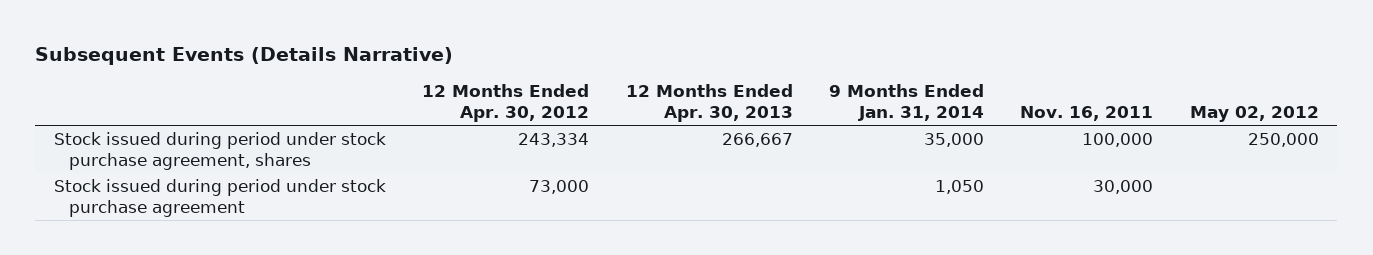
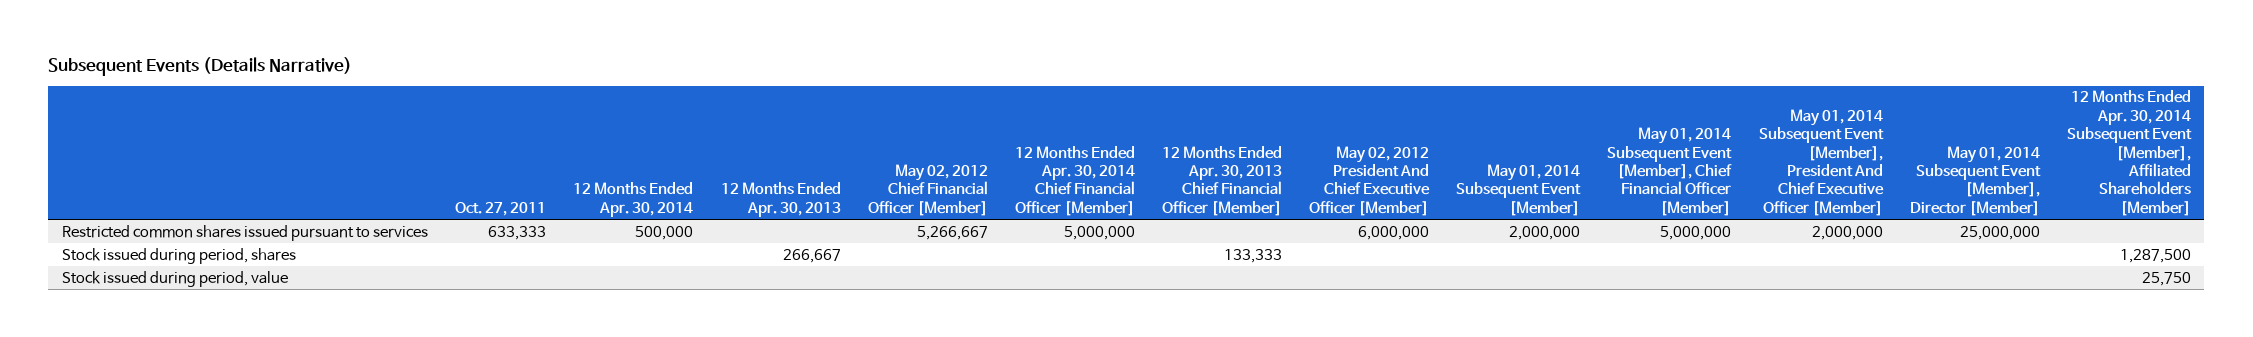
- | 12 Months Ended Apr. 30, 2012 | 12 Months Ended Apr. 30, 2013 | 9 Months Ended Jan. 31, 2014 | Nov. 16, 2011 | May 02, 2012
+ | Oct. 27, 2011 | 12 Months Ended Apr. 30, 2014 | 12 Months Ended Apr. 30, 2013 | May 02, 2012 Chief Financial Officer [Member] | 12 Months Ended Apr. 30, 2014 Chief Financial Officer [Member] | 12 Months Ended Apr. 30, 2013 Chief Financial Officer [Member] | May 02, 2012 President And Chief Executive Officer [Member] | May 01, 2014 Subsequent Event [Member] | May 01, 2014 Subsequent Event [Member], Chief Financial Officer [Member] | May 01, 2014 Subsequent Event [Member], President And Chief Executive Officer [Member] | May 01, 2014 Subsequent Event [Member], Director [Member] | 12 Months Ended Apr. 30, 2014 Subsequent Event [Member], Affiliated Shareholders [Member]
- Stock issued during period under stock purchase agreement, shares | 243,334 | 266,667 | 35,000 | 100,000 | 250,000
- Stock issued during period under stock purchase agreement | 73,000 | | 1,050 | 30,000 |
+ Restricted common shares issued pursuant to services | 633,333 | 500,000 | | 5,266,667 | 5,000,000 | | 6,000,000 | 2,000,000 | 5,000,000 | 2,000,000 | 25,000,000 |
+ Stock issued during period, shares | | | 266,667 | | | 133,333 | | | | | | 1,287,500
+ Stock issued during period, value | | | | | | | | | | | | 25,750

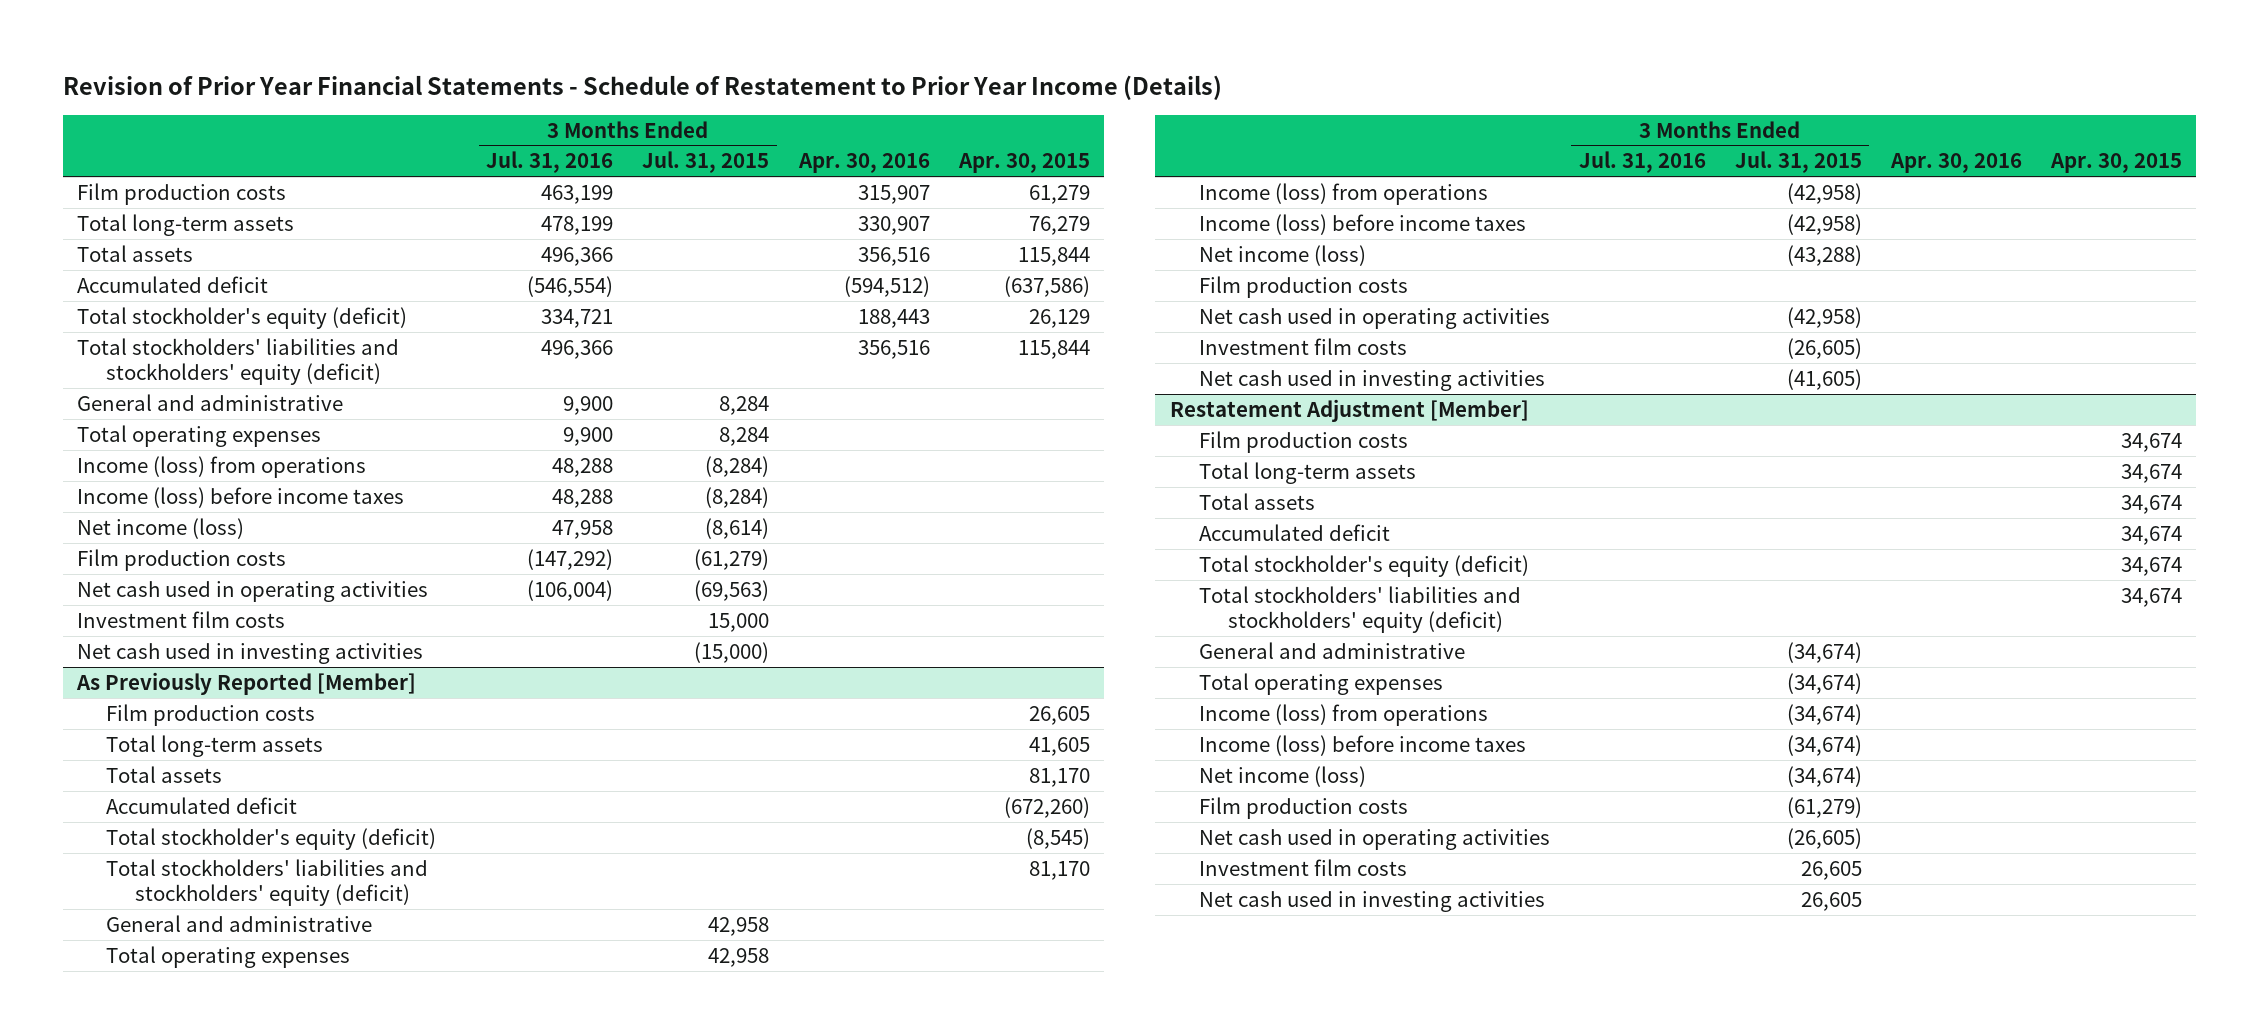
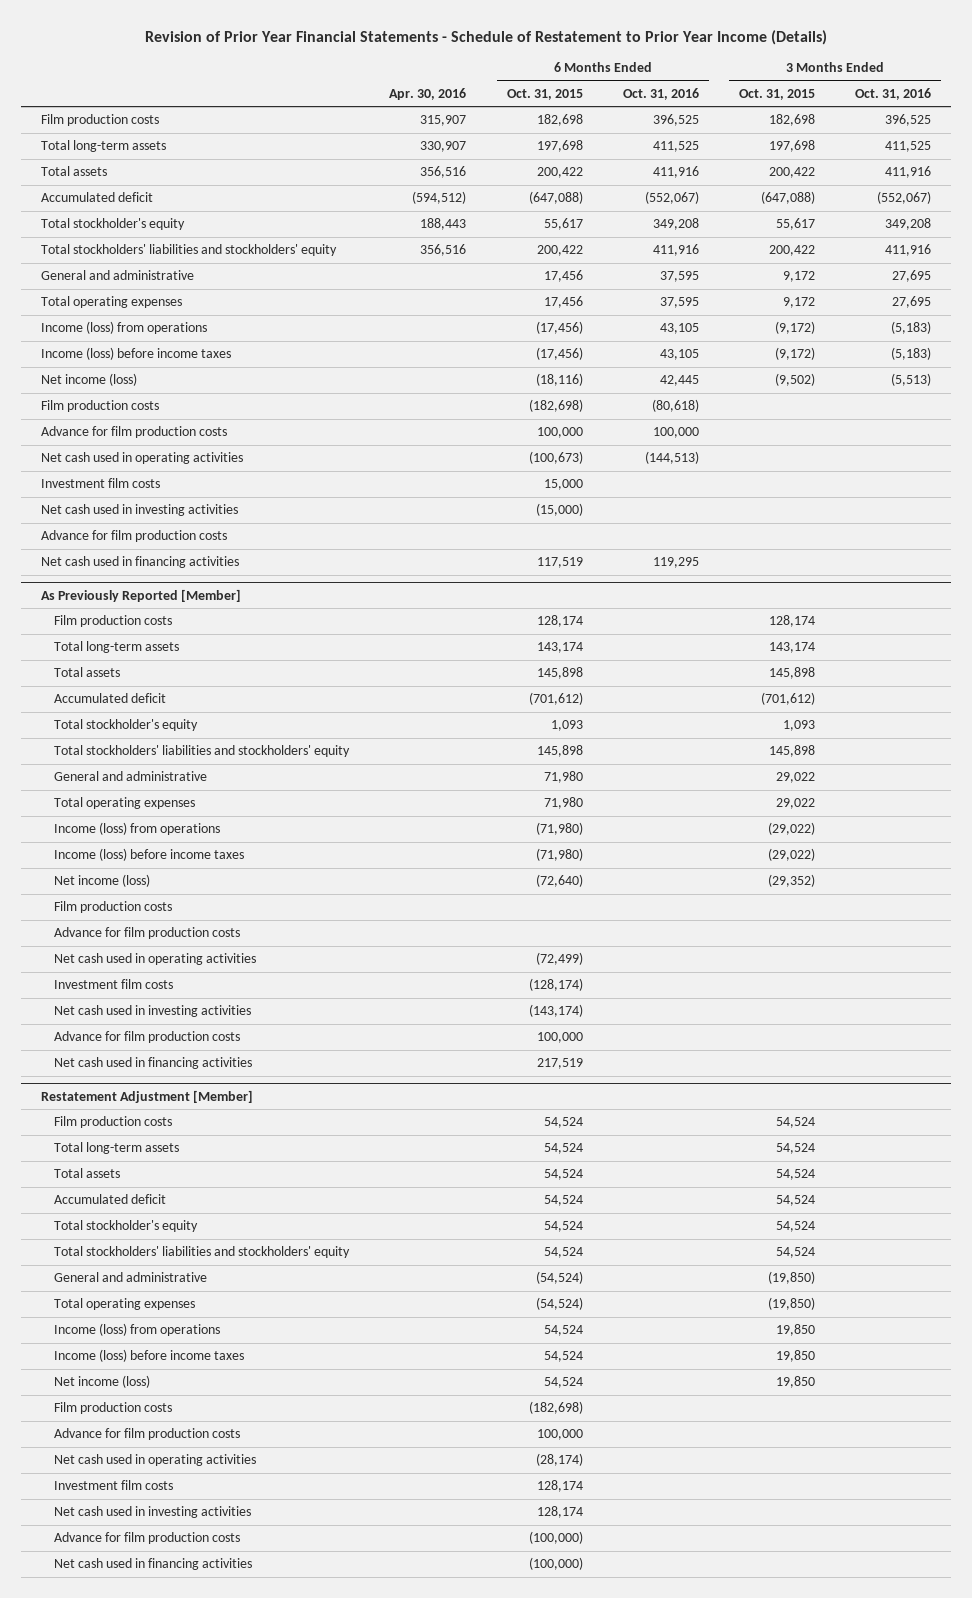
- | 3 Months Ended Jul. 31, 2016 | 3 Months Ended Jul. 31, 2015 | Apr. 30, 2016 | Apr. 30, 2015
+ | Apr. 30, 2016 | 6 Months Ended Oct. 31, 2015 | 6 Months Ended Oct. 31, 2016 | 3 Months Ended Oct. 31, 2015 | 3 Months Ended Oct. 31, 2016
- Total stockholder's equity (deficit) | 334,721 | | 188,443 | 26,129
- Total stockholders' liabilities and stockholders' equity (deficit) | 496,366 | | 356,516 | 115,844
+ Total stockholder's equity | 188,443 | 55,617 | 349,208 | 55,617 | 349,208
+ Total stockholders' liabilities and stockholders' equity | 356,516 | 200,422 | 411,916 | 200,422 | 411,916
+ Advance for film production costs | | 100,000 | 100,000 | |
+ Advance for film production costs
+ Net cash used in financing activities | | 117,519 | 119,295 | |
@ As Previously Reported [Member]
- Total stockholder's equity (deficit) | | | | (8,545)
- Total stockholders' liabilities and stockholders' equity (deficit) | | | | 81,170
+ Total stockholder's equity | | 1,093 | | 1,093 |
+ Total stockholders' liabilities and stockholders' equity | | 145,898 | | 145,898 |
+ Advance for film production costs
+ Advance for film production costs | | 100,000 | | |
+ Net cash used in financing activities | | 217,519 | | |
@ Restatement Adjustment [Member]
- Total stockholder's equity (deficit) | | | | 34,674
- Total stockholders' liabilities and stockholders' equity (deficit) | | | | 34,674
+ Total stockholder's equity | | 54,524 | | 54,524 |
+ Total stockholders' liabilities and stockholders' equity | | 54,524 | | 54,524 |
+ Advance for film production costs | | 100,000 | | |
+ Advance for film production costs | | (100,000) | | |
+ Net cash used in financing activities | | (100,000) | | |

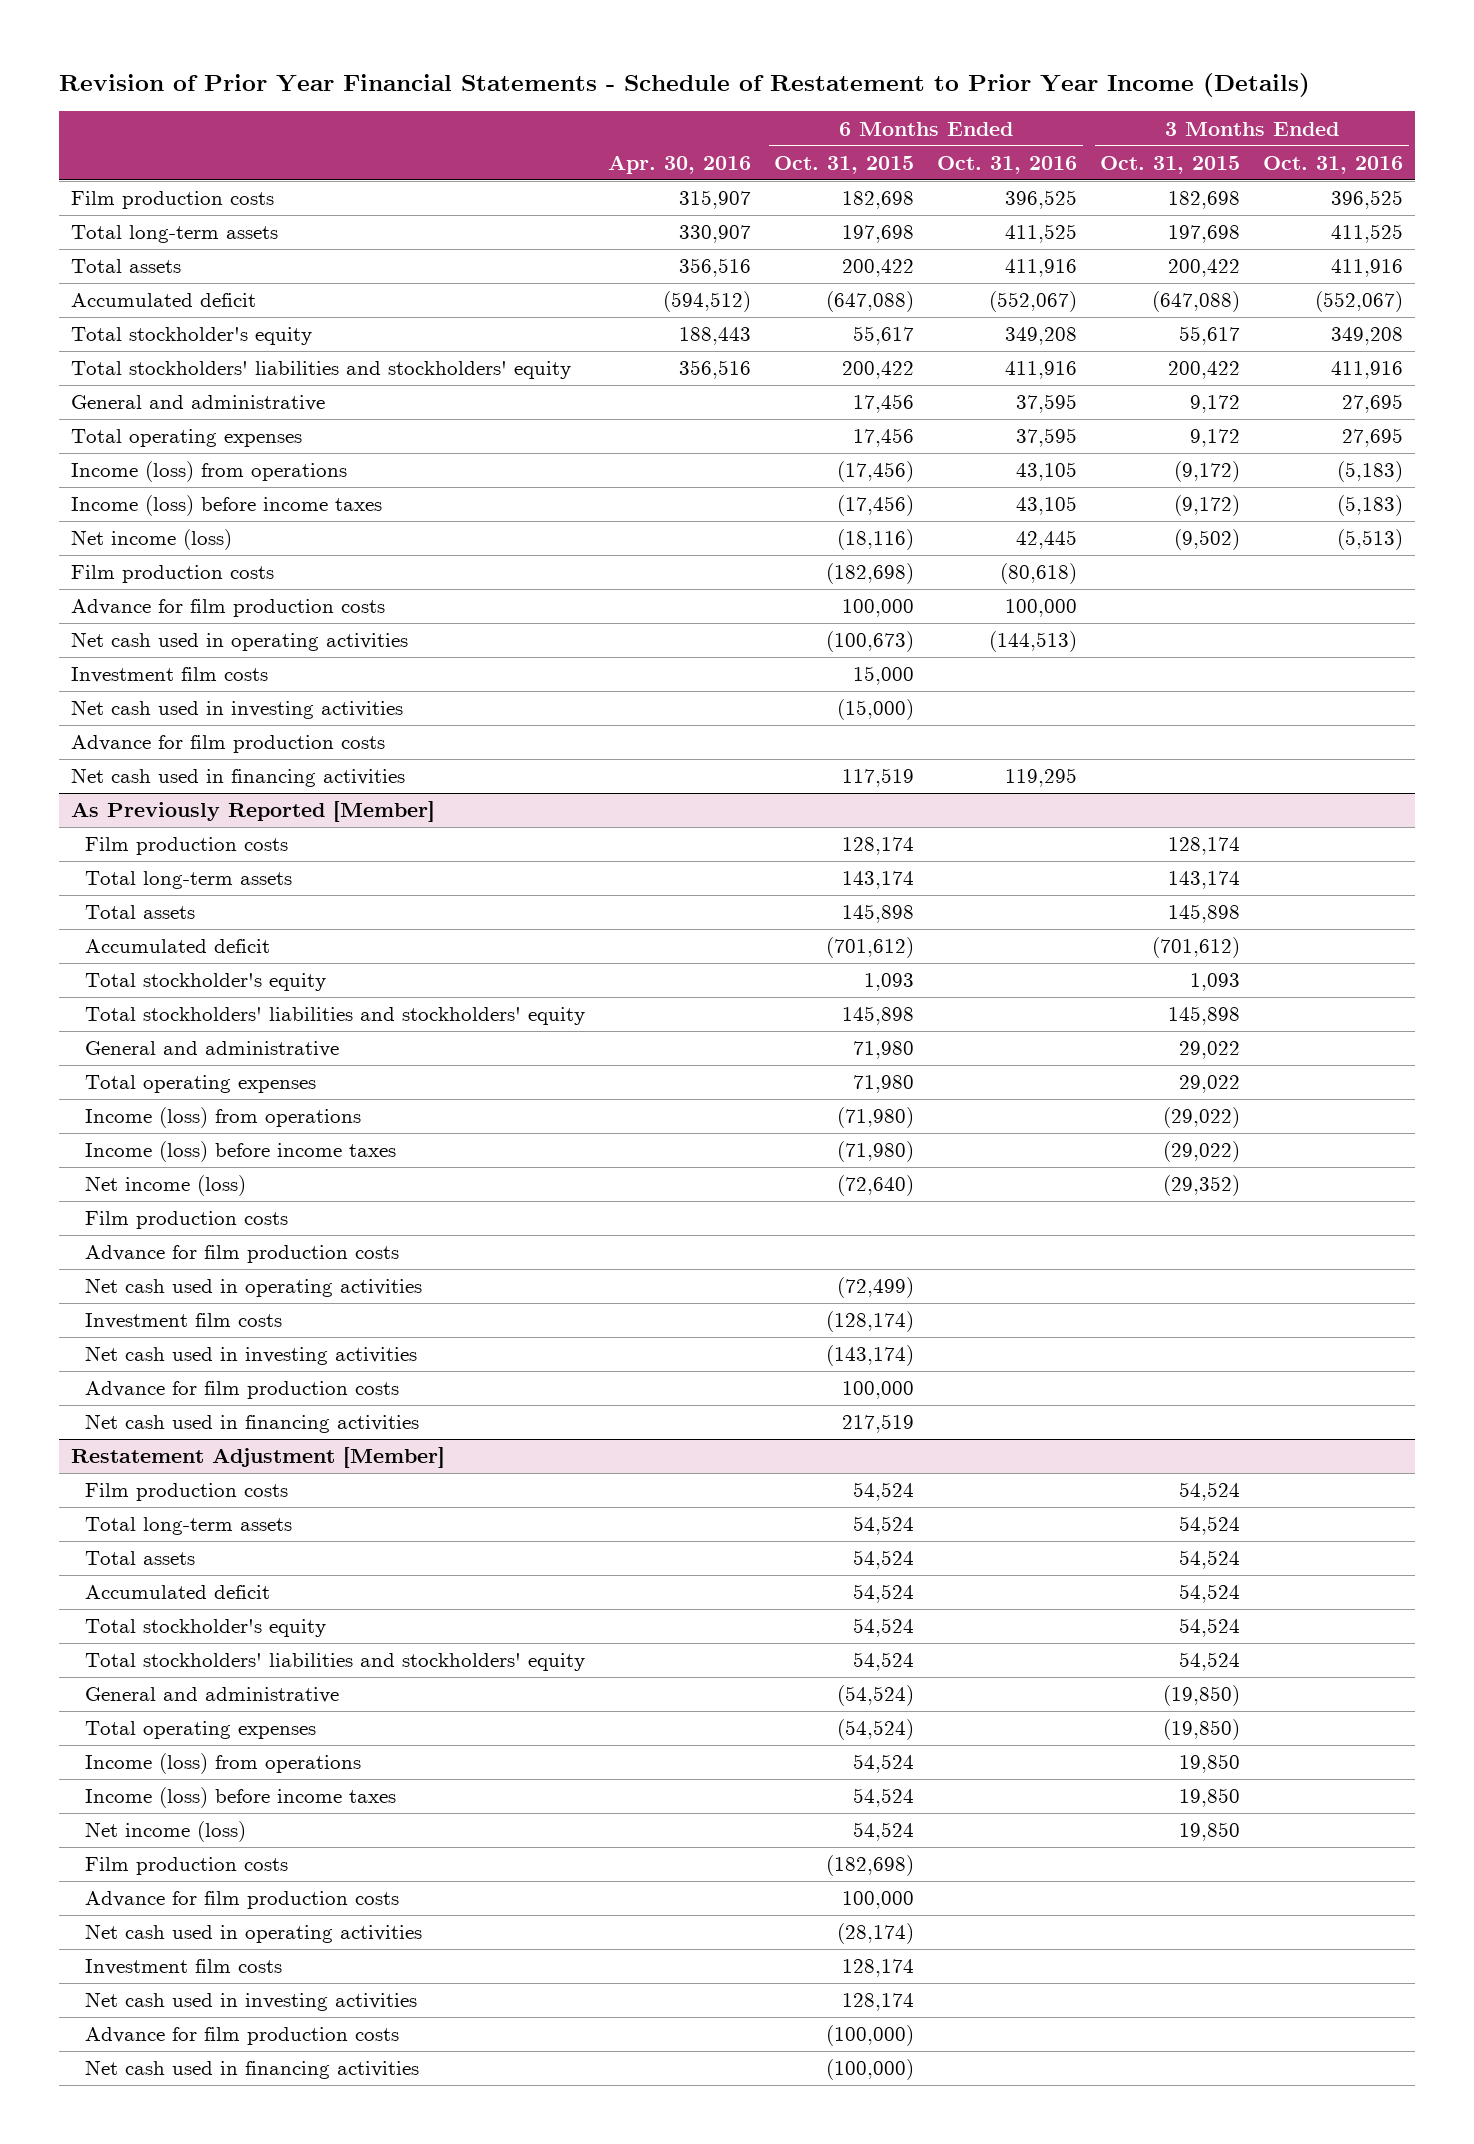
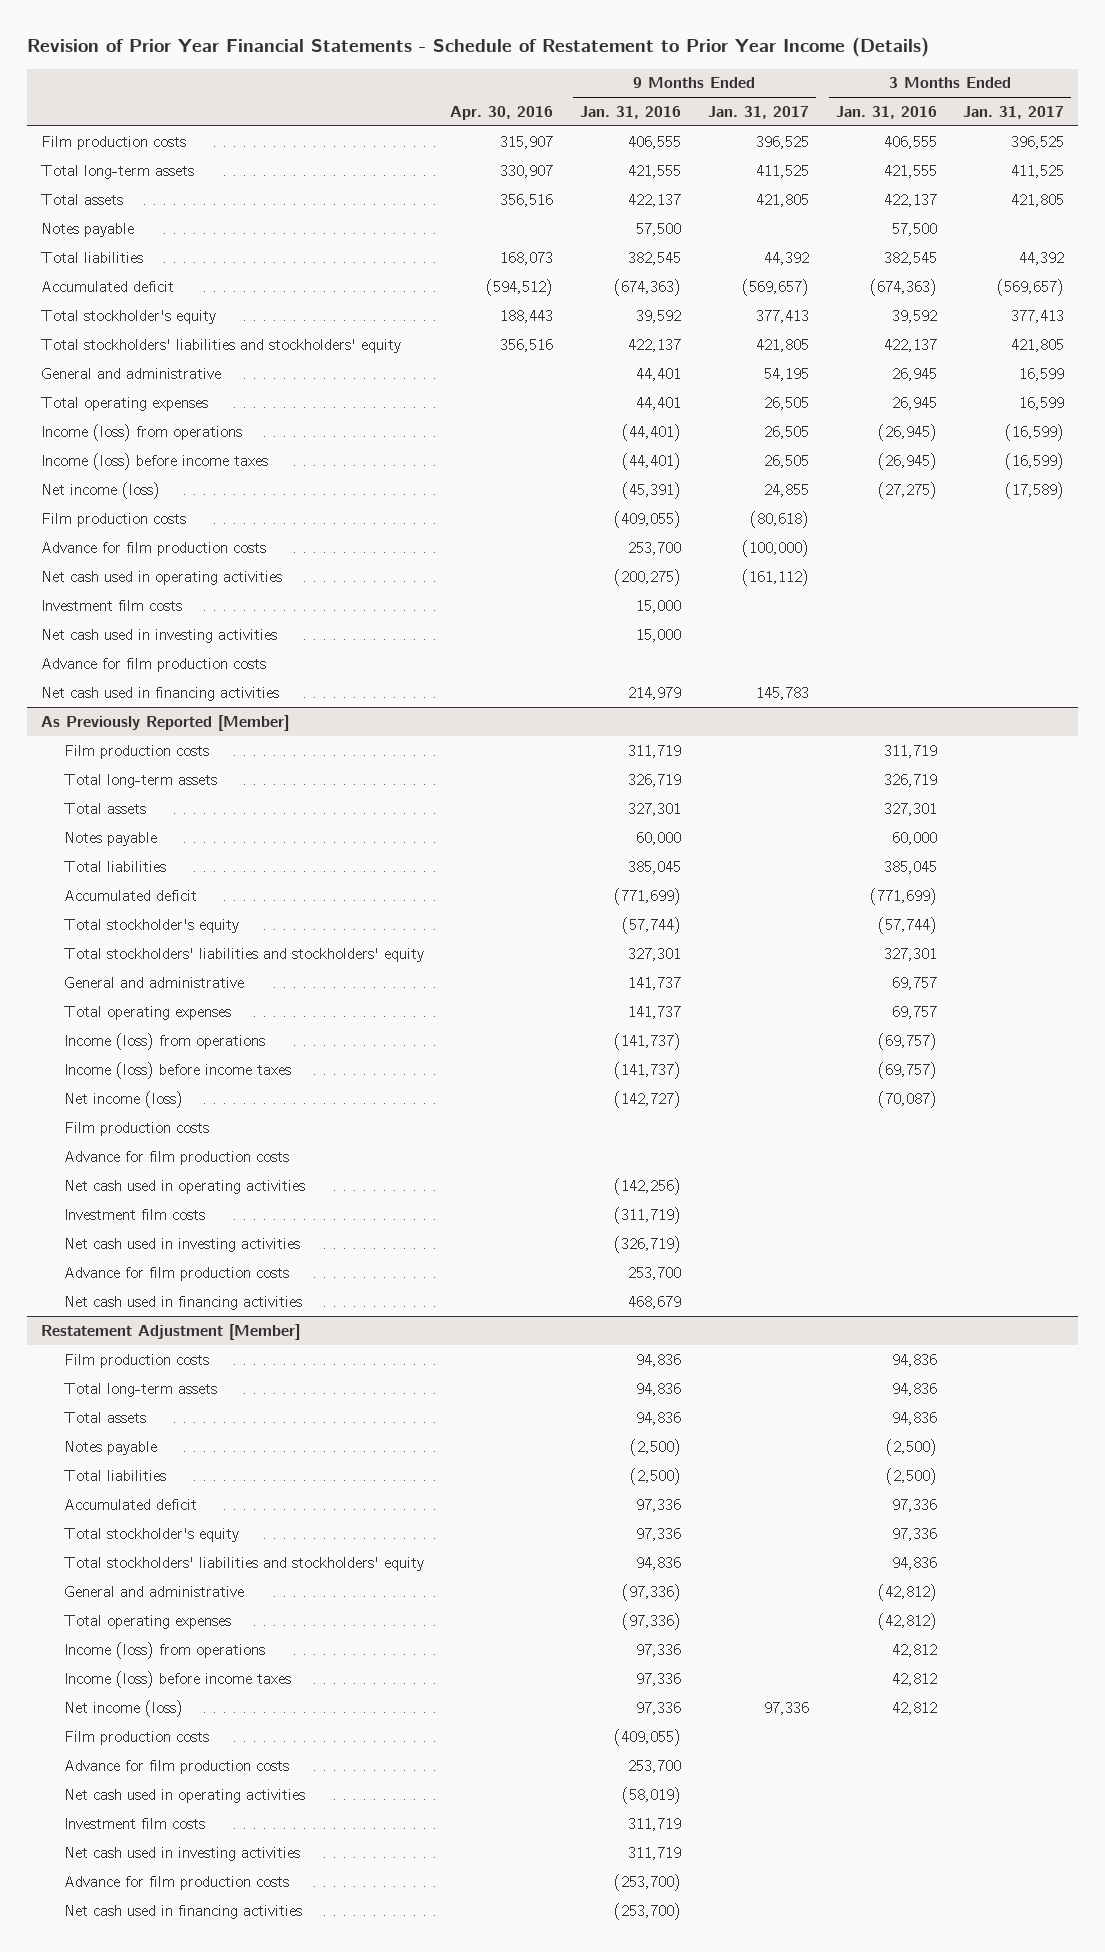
- | Apr. 30, 2016 | 6 Months Ended Oct. 31, 2015 | 6 Months Ended Oct. 31, 2016 | 3 Months Ended Oct. 31, 2015 | 3 Months Ended Oct. 31, 2016
+ | Apr. 30, 2016 | 9 Months Ended Jan. 31, 2016 | 9 Months Ended Jan. 31, 2017 | 3 Months Ended Jan. 31, 2016 | 3 Months Ended Jan. 31, 2017
+ Notes payable | | 57,500 | | 57,500 |
+ Total liabilities | 168,073 | 382,545 | 44,392 | 382,545 | 44,392
@ As Previously Reported [Member]
+ Notes payable | | 60,000 | | 60,000 |
+ Total liabilities | | 385,045 | | 385,045 |
@ Restatement Adjustment [Member]
+ Notes payable | | (2,500) | | (2,500) |
+ Total liabilities | | (2,500) | | (2,500) |

